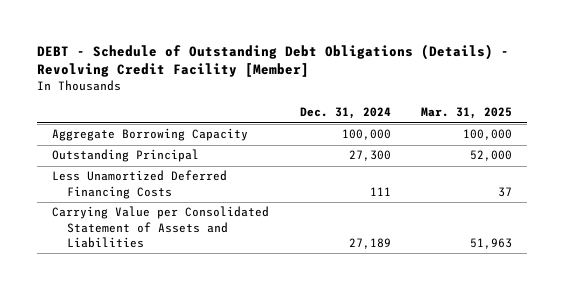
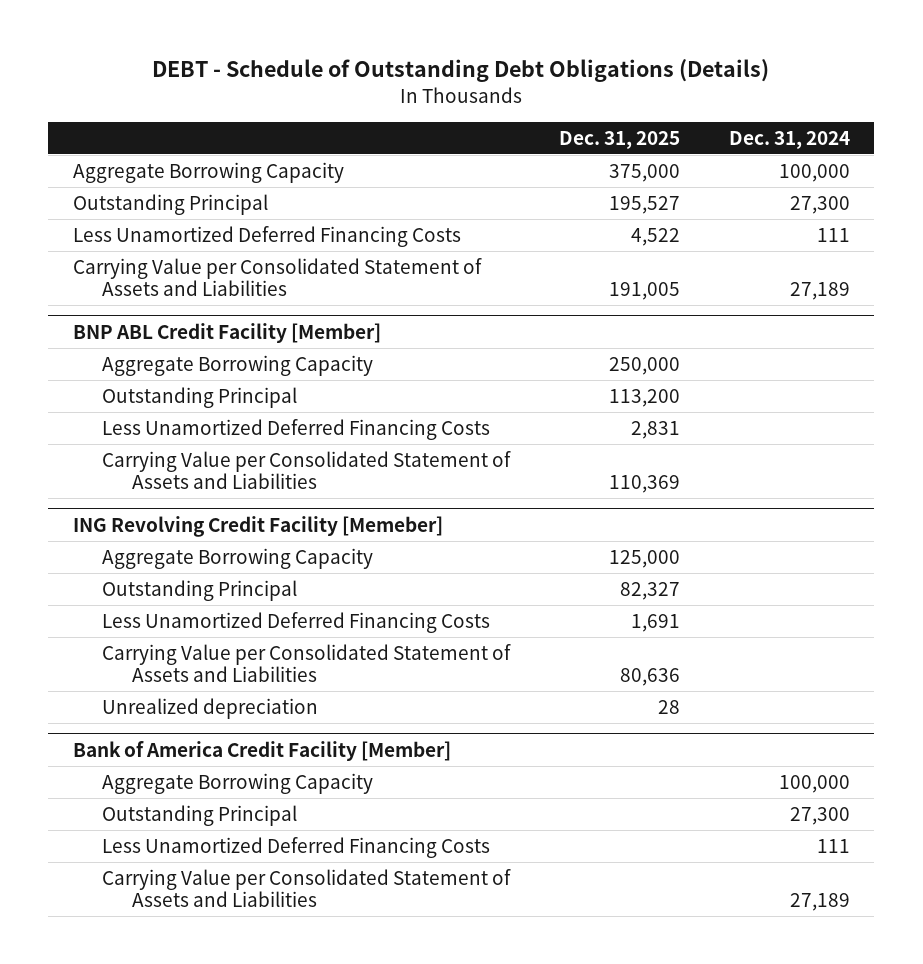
- DEBT - Schedule of Outstanding Debt Obligations (Details) - Revolving Credit Facility [Member]
+ DEBT - Schedule of Outstanding Debt Obligations (Details)
- | Dec. 31, 2024 | Mar. 31, 2025
+ | Dec. 31, 2025 | Dec. 31, 2024
+ BNP ABL Credit Facility [Member]
+ Aggregate Borrowing Capacity | 250,000 |
+ Outstanding Principal | 113,200 |
+ Less Unamortized Deferred Financing Costs | 2,831 |
+ Carrying Value per Consolidated Statement of Assets and Liabilities | 110,369 |
+ ING Revolving Credit Facility [Memeber]
+ Aggregate Borrowing Capacity | 125,000 |
+ Outstanding Principal | 82,327 |
+ Less Unamortized Deferred Financing Costs | 1,691 |
+ Carrying Value per Consolidated Statement of Assets and Liabilities | 80,636 |
+ Unrealized depreciation | 28 |
+ Bank of America Credit Facility [Member]
+ Aggregate Borrowing Capacity | | 100,000
+ Outstanding Principal | | 27,300
+ Less Unamortized Deferred Financing Costs | | 111
+ Carrying Value per Consolidated Statement of Assets and Liabilities | | 27,189

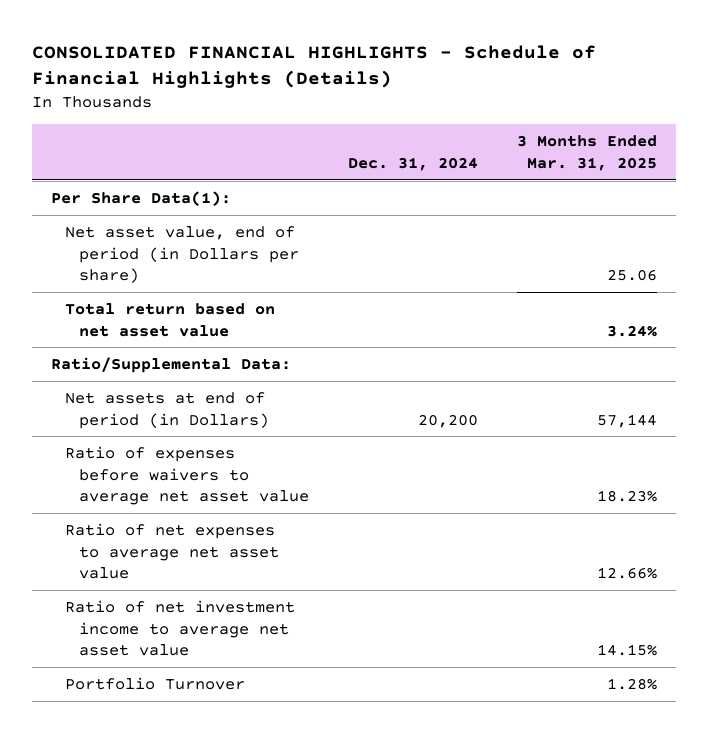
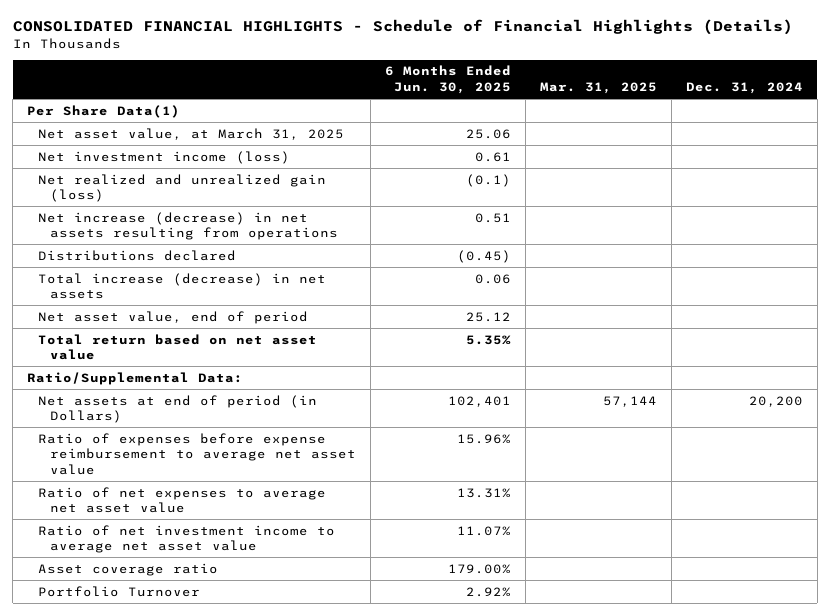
- | Dec. 31, 2024 | 3 Months Ended Mar. 31, 2025
+ | 6 Months Ended Jun. 30, 2025 | Mar. 31, 2025 | Dec. 31, 2024
- Per Share Data(1):
- Net asset value, end of period (in Dollars per share) | | 25.06
+ Per Share Data(1)
+ Net asset value, at March 31, 2025 | 25.06 | |
+ Net investment income (loss) | 0.61 | |
+ Net realized and unrealized gain (loss) | (0.1) | |
+ Net increase (decrease) in net assets resulting from operations | 0.51 | |
+ Distributions declared | (0.45) | |
+ Total increase (decrease) in net assets | 0.06 | |
+ Net asset value, end of period | 25.12 | |
- Ratio of expenses before waivers to average net asset value | | 18.23%
+ Ratio of expenses before expense reimbursement to average net asset value | 15.96% | |
+ Asset coverage ratio | 179.00% | |

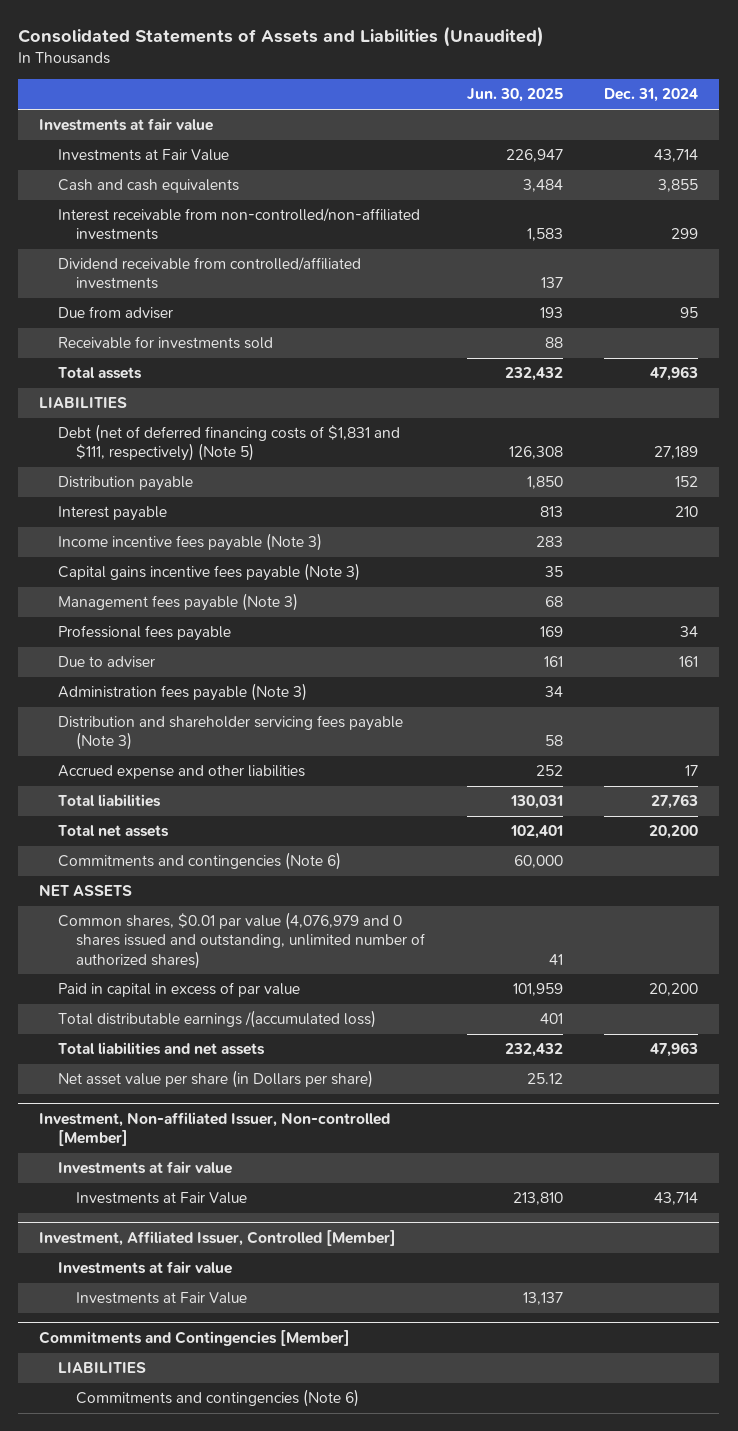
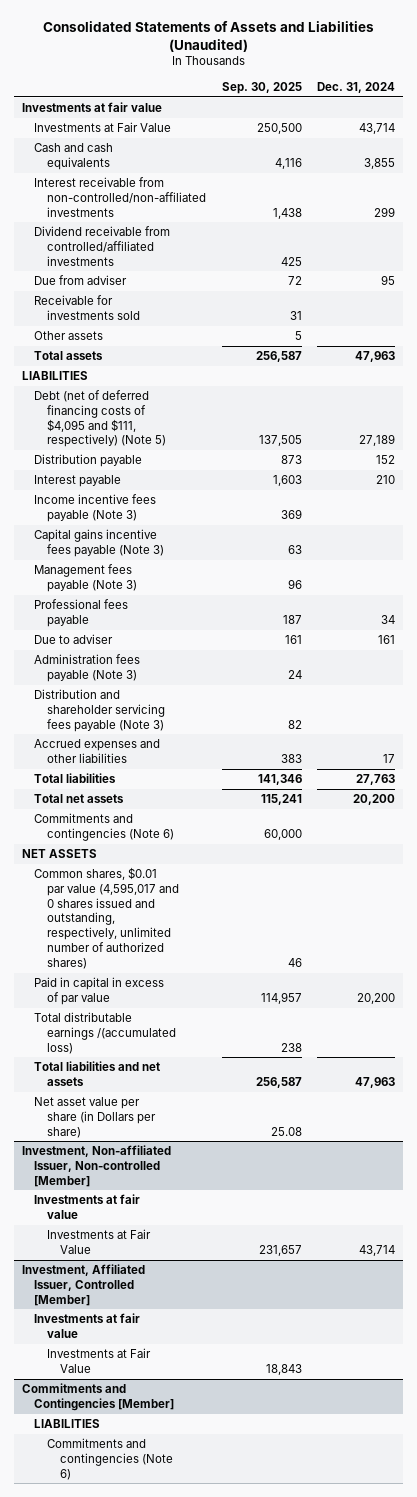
- | Jun. 30, 2025 | Dec. 31, 2024
+ | Sep. 30, 2025 | Dec. 31, 2024
+ Other assets | 5 |
- Debt (net of deferred financing costs of $1,831 and $111, respectively) (Note 5) | 126,308 | 27,189
+ Debt (net of deferred financing costs of $4,095 and $111, respectively) (Note 5) | 137,505 | 27,189
- Accrued expense and other liabilities | 252 | 17
+ Accrued expenses and other liabilities | 383 | 17
- Common shares, $0.01 par value (4,076,979 and 0 shares issued and outstanding, unlimited number of authorized shares) | 41 |
+ Common shares, $0.01 par value (4,595,017 and 0 shares issued and outstanding, respectively, unlimited number of authorized shares) | 46 |

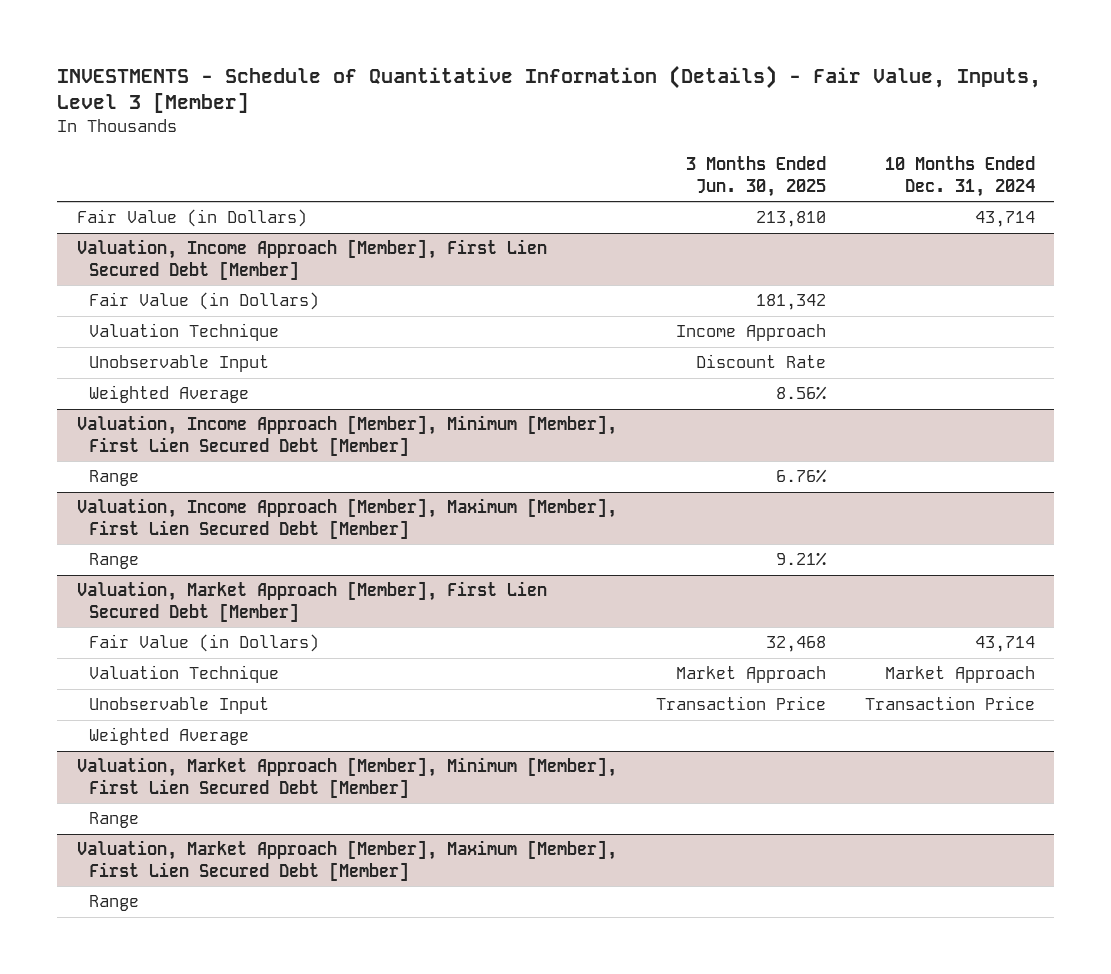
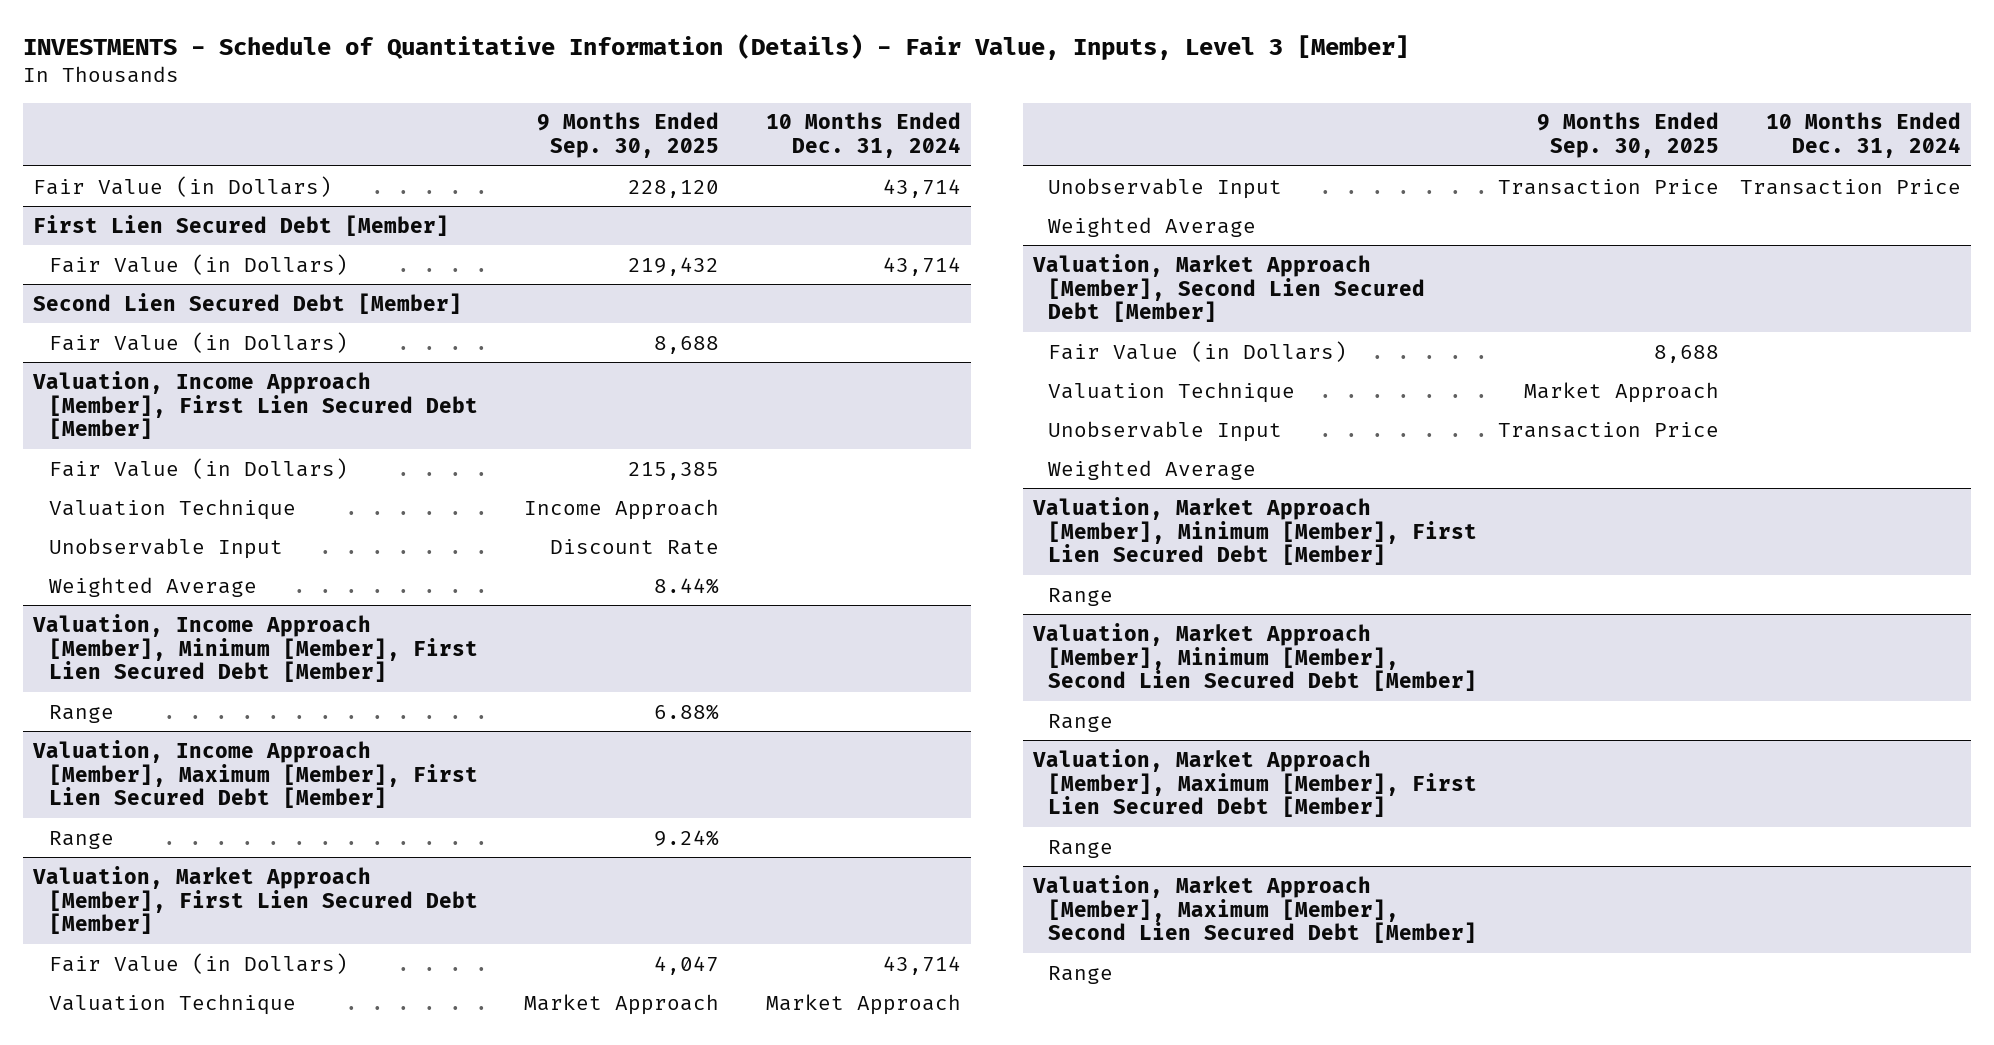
- | 3 Months Ended Jun. 30, 2025 | 10 Months Ended Dec. 31, 2024
+ | 9 Months Ended Sep. 30, 2025 | 10 Months Ended Dec. 31, 2024
+ First Lien Secured Debt [Member]
+ Fair Value (in Dollars) | 219,432 | 43,714
+ Second Lien Secured Debt [Member]
+ Fair Value (in Dollars) | 8,688 |
+ Valuation, Market Approach [Member], Second Lien Secured Debt [Member]
+ Fair Value (in Dollars) | 8,688 |
+ Valuation Technique | Market Approach |
+ Unobservable Input | Transaction Price |
+ Weighted Average
+ Valuation, Market Approach [Member], Minimum [Member], Second Lien Secured Debt [Member]
+ Range
+ Valuation, Market Approach [Member], Maximum [Member], Second Lien Secured Debt [Member]
+ Range

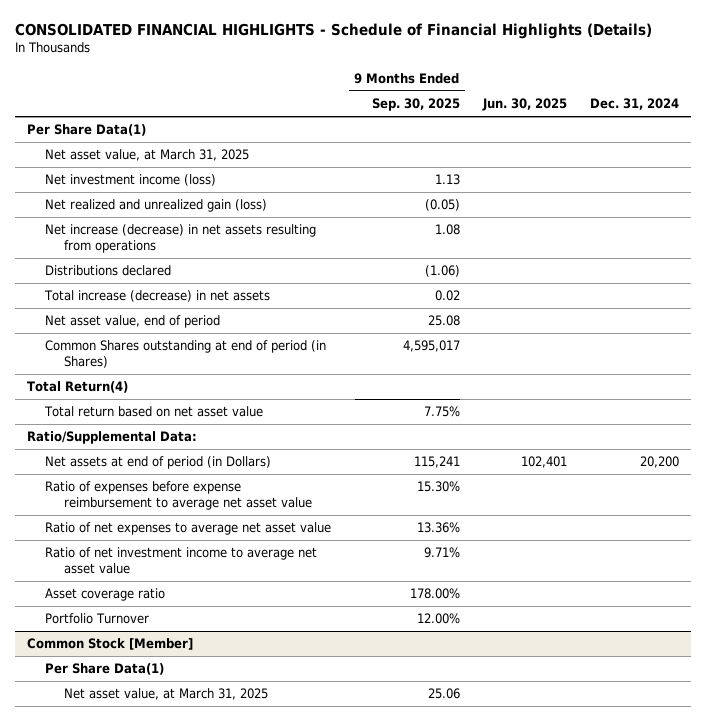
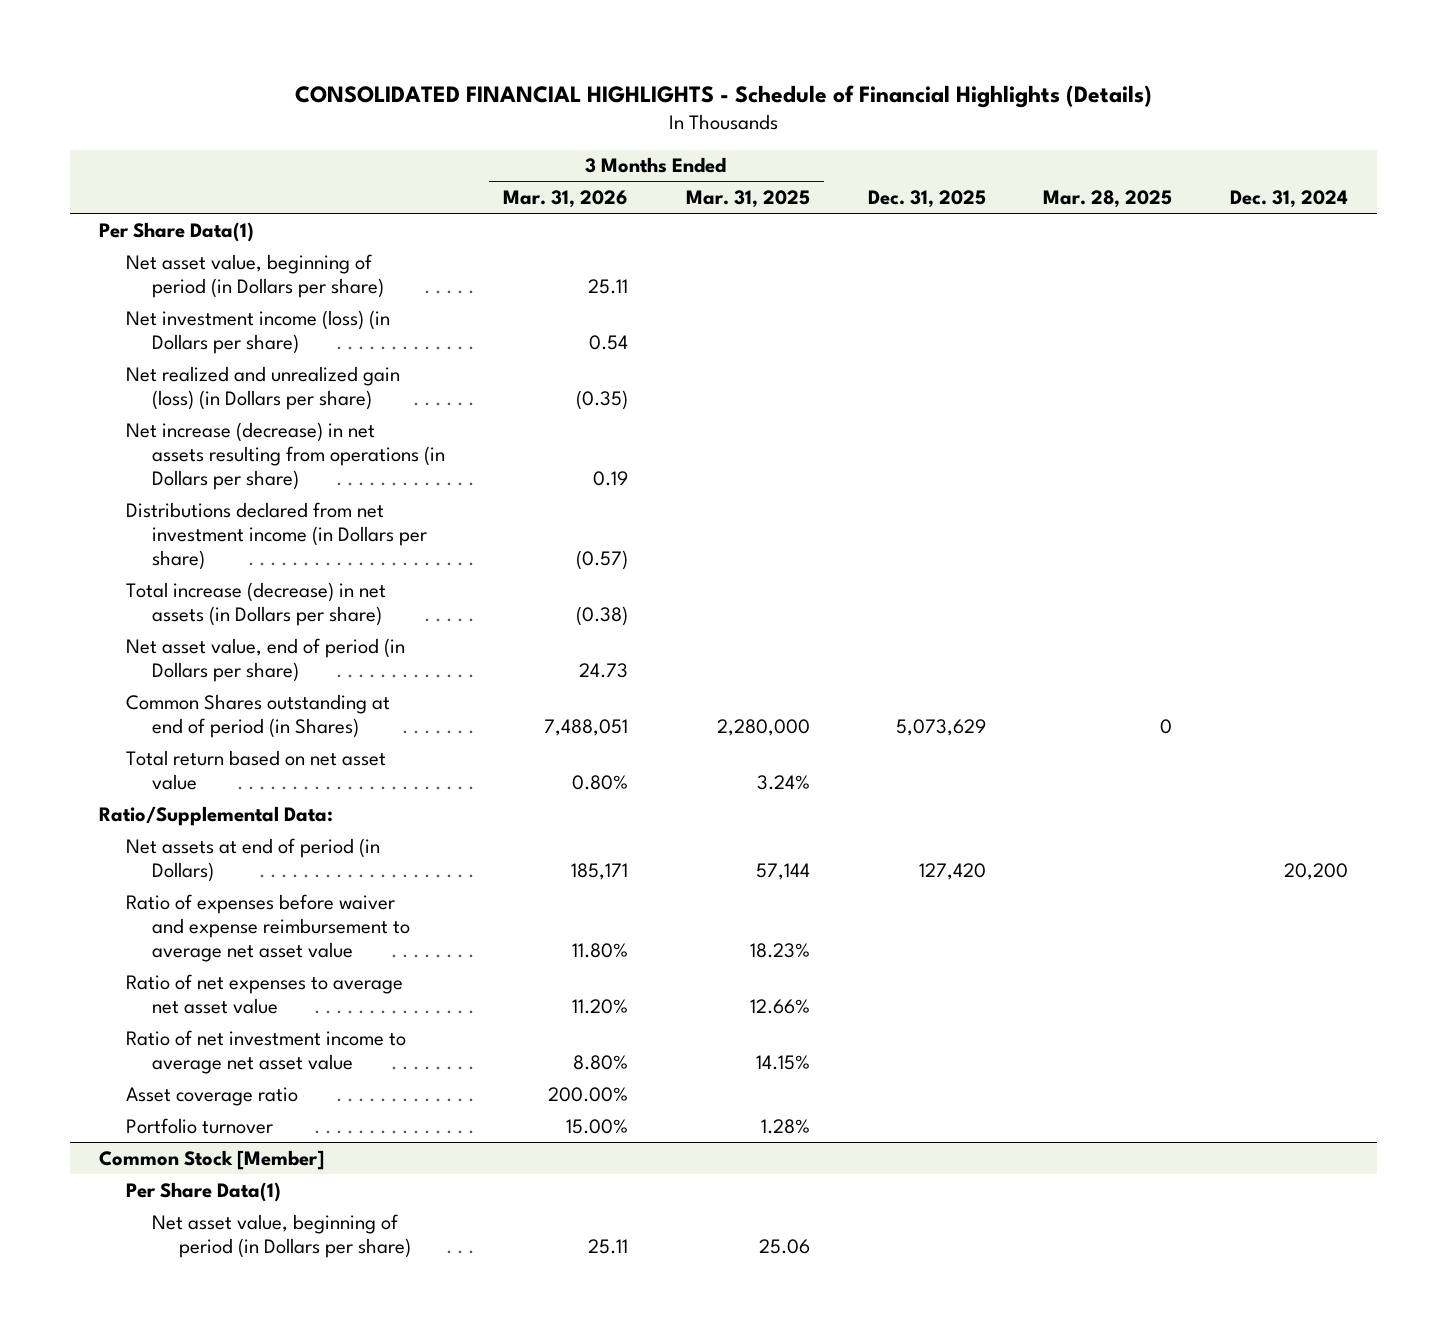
- | 9 Months Ended Sep. 30, 2025 | Jun. 30, 2025 | Dec. 31, 2024
+ | 3 Months Ended Mar. 31, 2026 | 3 Months Ended Mar. 31, 2025 | Dec. 31, 2025 | Mar. 28, 2025 | Dec. 31, 2024
- Net asset value, at March 31, 2025
- Net investment income (loss) | 1.13 | |
- Net realized and unrealized gain (loss) | (0.05) | |
- Net increase (decrease) in net assets resulting from operations | 1.08 | |
- Distributions declared | (1.06) | |
- Total increase (decrease) in net assets | 0.02 | |
- Net asset value, end of period | 25.08 | |
+ Net asset value, beginning of period (in Dollars per share) | 25.11 | | | |
+ Net investment income (loss) (in Dollars per share) | 0.54 | | | |
+ Net realized and unrealized gain (loss) (in Dollars per share) | (0.35) | | | |
+ Net increase (decrease) in net assets resulting from operations (in Dollars per share) | 0.19 | | | |
+ Distributions declared from net investment income (in Dollars per share) | (0.57) | | | |
+ Total increase (decrease) in net assets (in Dollars per share) | (0.38) | | | |
+ Net asset value, end of period (in Dollars per share) | 24.73 | | | |
- Total Return(4)
- Ratio of expenses before expense reimbursement to average net asset value | 15.30% | |
+ Ratio of expenses before waiver and expense reimbursement to average net asset value | 11.80% | 18.23% | | |
- Portfolio Turnover | 12.00% | |
+ Portfolio turnover | 15.00% | 1.28% | | |
@ Common Stock [Member]
- Net asset value, at March 31, 2025 | 25.06 | |
+ Net asset value, beginning of period (in Dollars per share) | 25.11 | 25.06 | | |

